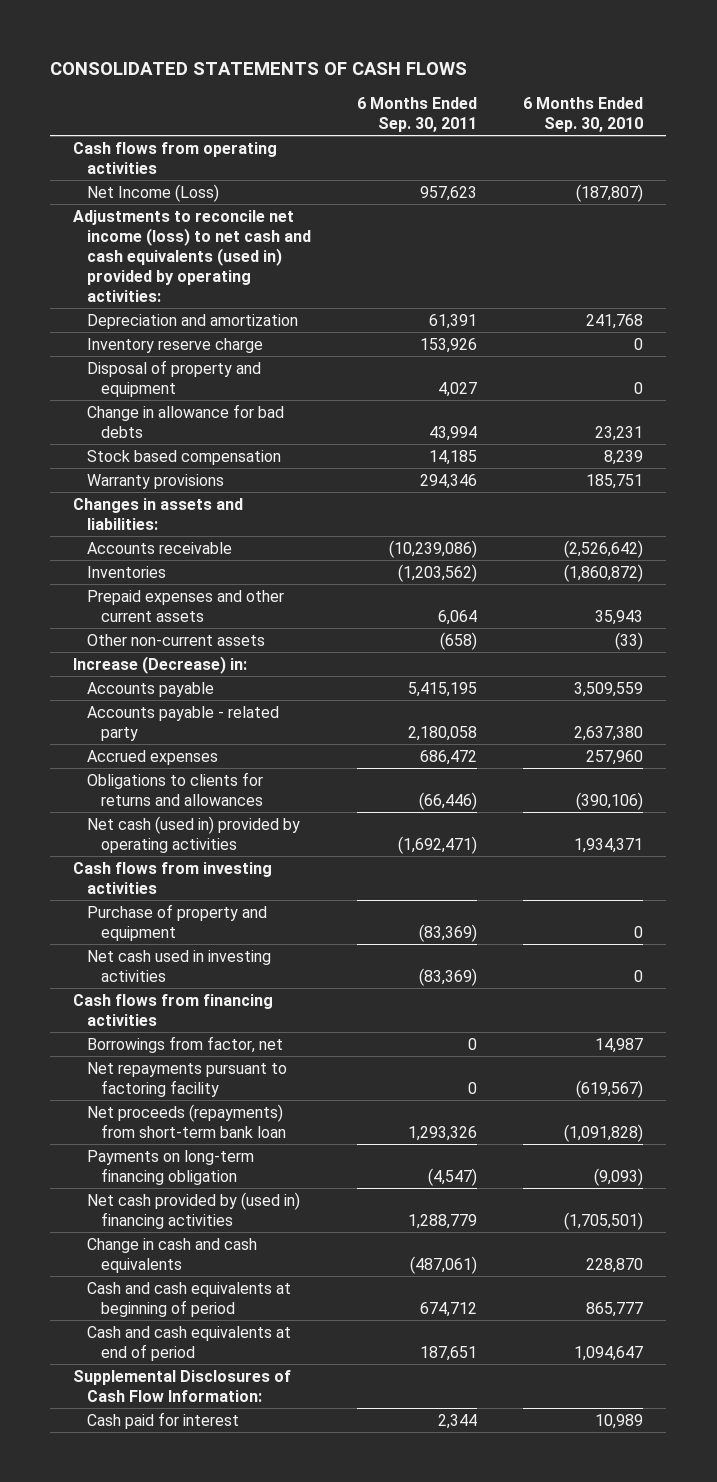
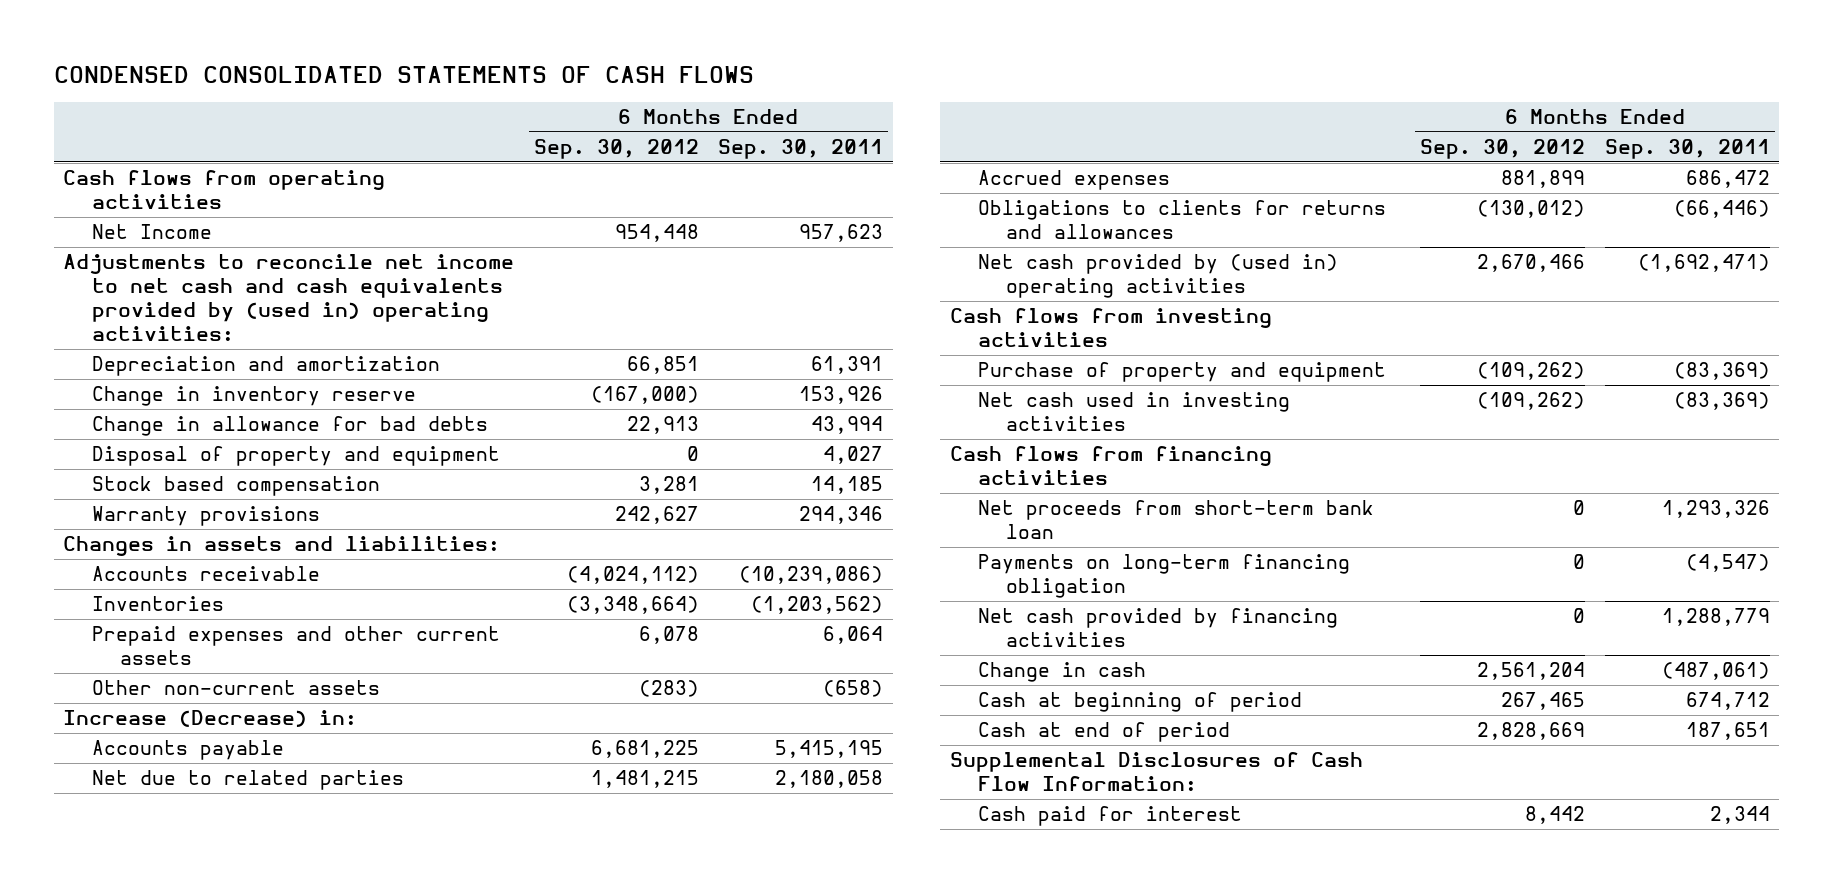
- CONSOLIDATED STATEMENTS OF CASH FLOWS
+ CONDENSED CONSOLIDATED STATEMENTS OF CASH FLOWS
- | 6 Months Ended Sep. 30, 2011 | 6 Months Ended Sep. 30, 2010
+ | 6 Months Ended Sep. 30, 2012 | 6 Months Ended Sep. 30, 2011
- Net Income (Loss) | 957,623 | (187,807)
- Adjustments to reconcile net income (loss) to net cash and cash equivalents (used in) provided by operating activities:
+ Net Income | 954,448 | 957,623
+ Adjustments to reconcile net income to net cash and cash equivalents provided by (used in) operating activities:
- Inventory reserve charge | 153,926 | 0
+ Change in inventory reserve | (167,000) | 153,926
moved down: Disposal of property and equipment | 0 | 4,027
- Accounts payable - related party | 2,180,058 | 2,637,380
+ Net due to related parties | 1,481,215 | 2,180,058
- Net cash (used in) provided by operating activities | (1,692,471) | 1,934,371
+ Net cash provided by (used in) operating activities | 2,670,466 | (1,692,471)
- Borrowings from factor, net | 0 | 14,987
- Net repayments pursuant to factoring facility | 0 | (619,567)
- Net proceeds (repayments) from short-term bank loan | 1,293,326 | (1,091,828)
+ Net proceeds from short-term bank loan | 0 | 1,293,326
- Net cash provided by (used in) financing activities | 1,288,779 | (1,705,501)
- Change in cash and cash equivalents | (487,061) | 228,870
- Cash and cash equivalents at beginning of period | 674,712 | 865,777
- Cash and cash equivalents at end of period | 187,651 | 1,094,647
+ Net cash provided by financing activities | 0 | 1,288,779
+ Change in cash | 2,561,204 | (487,061)
+ Cash at beginning of period | 267,465 | 674,712
+ Cash at end of period | 2,828,669 | 187,651

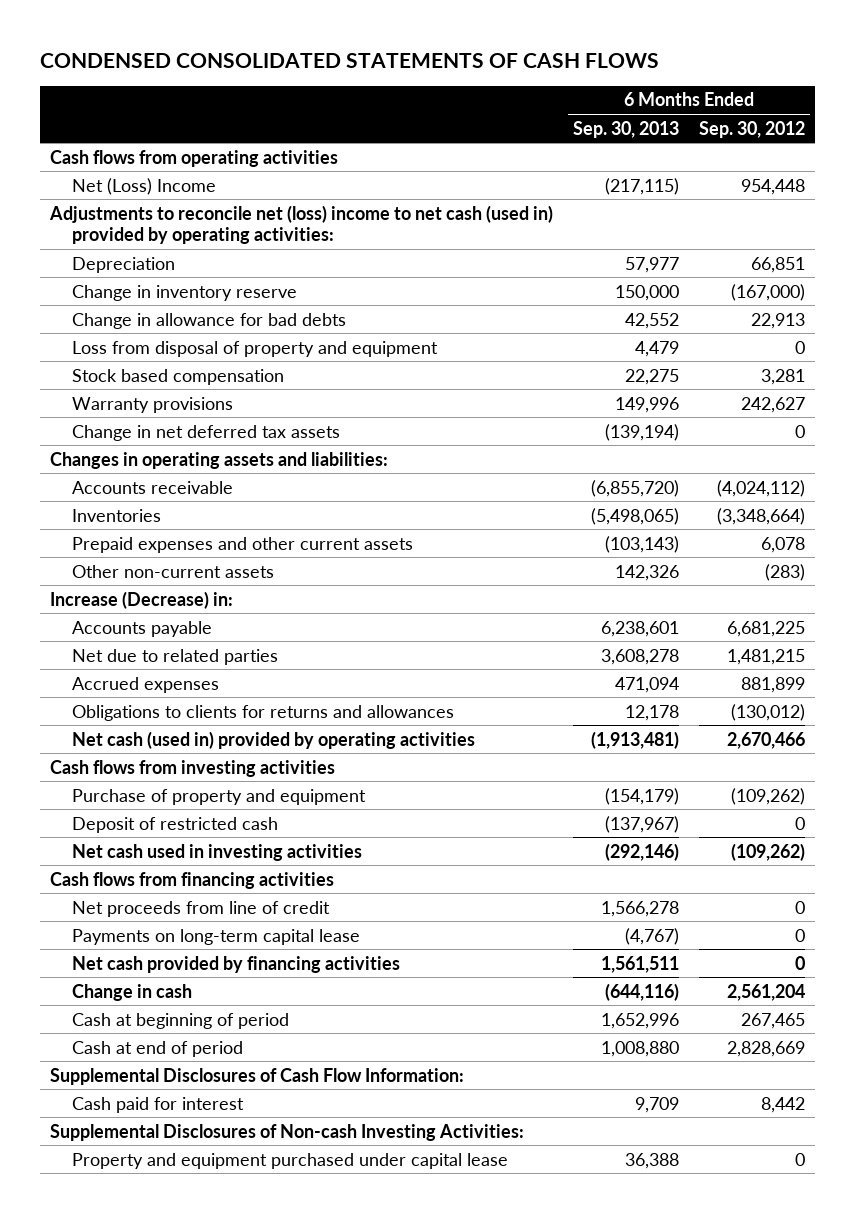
- | 6 Months Ended Sep. 30, 2012 | 6 Months Ended Sep. 30, 2011
+ | 6 Months Ended Sep. 30, 2013 | 6 Months Ended Sep. 30, 2012
- Net Income | 954,448 | 957,623
- Adjustments to reconcile net income to net cash and cash equivalents provided by (used in) operating activities:
- Depreciation and amortization | 66,851 | 61,391
+ Net (Loss) Income | (217,115) | 954,448
+ Adjustments to reconcile net (loss) income to net cash (used in) provided by operating activities:
+ Depreciation | 57,977 | 66,851
- Disposal of property and equipment | 0 | 4,027
+ Loss from disposal of property and equipment | 4,479 | 0
- Changes in assets and liabilities:
+ Change in net deferred tax assets | (139,194) | 0
+ Changes in operating assets and liabilities:
- Net cash provided by (used in) operating activities | 2,670,466 | (1,692,471)
+ Net cash (used in) provided by operating activities | (1,913,481) | 2,670,466
+ Deposit of restricted cash | (137,967) | 0
- Net proceeds from short-term bank loan | 0 | 1,293,326
- Payments on long-term financing obligation | 0 | (4,547)
+ Net proceeds from line of credit | 1,566,278 | 0
+ Payments on long-term capital lease | (4,767) | 0
+ Supplemental Disclosures of Non-cash Investing Activities:
+ Property and equipment purchased under capital lease | 36,388 | 0

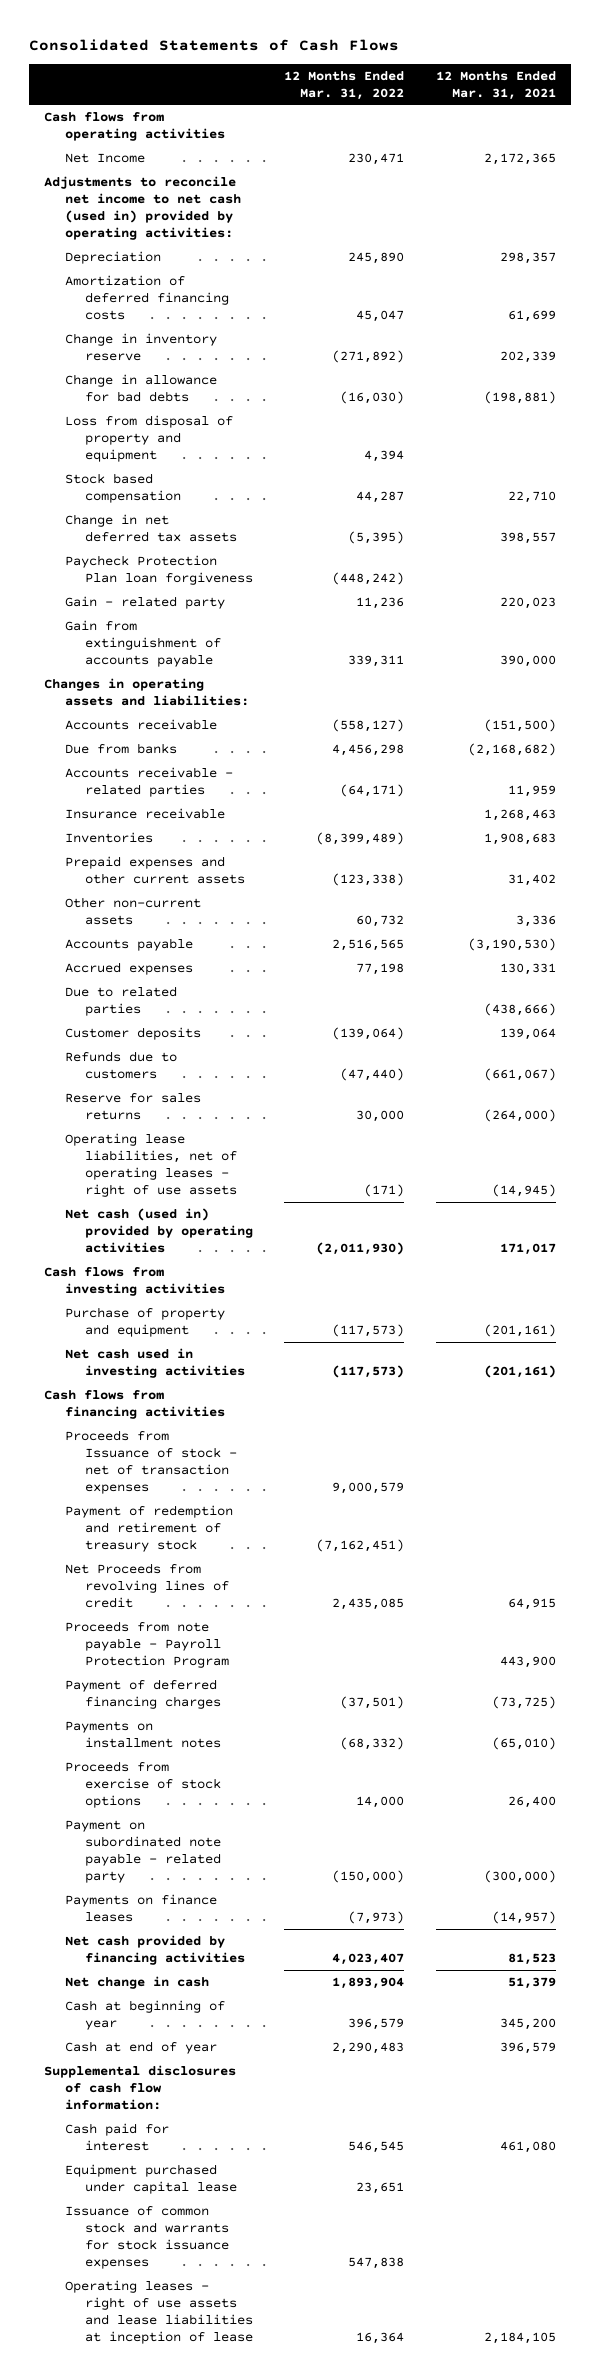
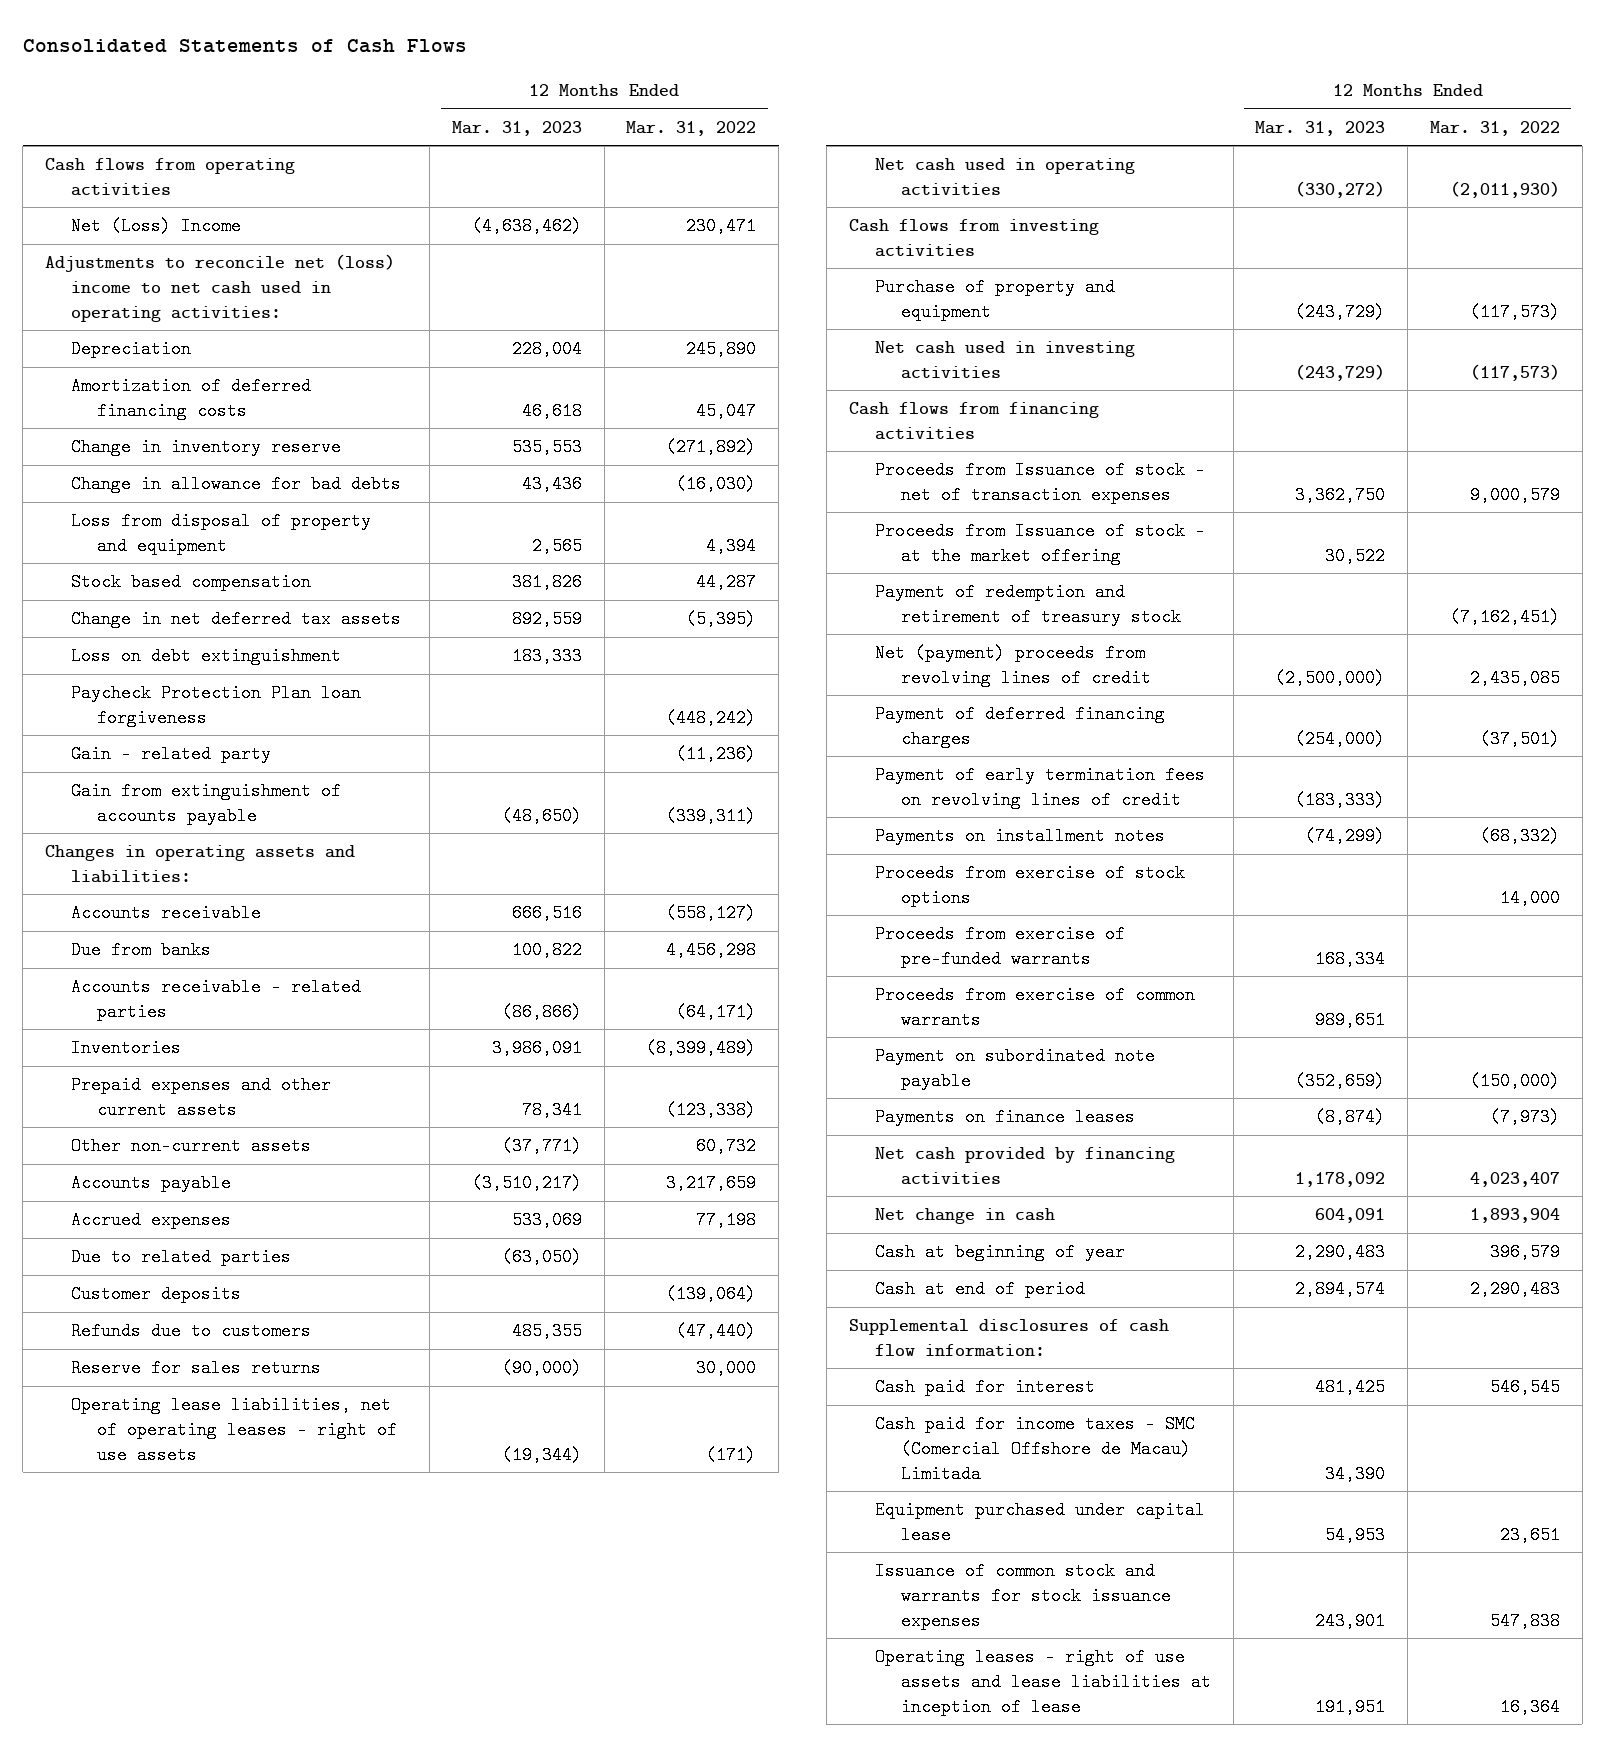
- | 12 Months Ended Mar. 31, 2022 | 12 Months Ended Mar. 31, 2021
+ | 12 Months Ended Mar. 31, 2023 | 12 Months Ended Mar. 31, 2022
- Net Income | 230,471 | 2,172,365
- Adjustments to reconcile net income to net cash (used in) provided by operating activities:
+ Net (Loss) Income | (4,638,462) | 230,471
+ Adjustments to reconcile net (loss) income to net cash used in operating activities:
+ Loss on debt extinguishment | 183,333 |
- Gain - related party | 11,236 | 220,023
- Gain from extinguishment of accounts payable | 339,311 | 390,000
+ Gain - related party | | (11,236)
+ Gain from extinguishment of accounts payable | (48,650) | (339,311)
- Insurance receivable | | 1,268,463
- Accounts payable | 2,516,565 | (3,190,530)
+ Accounts payable | (3,510,217) | 3,217,659
- Net cash (used in) provided by operating activities | (2,011,930) | 171,017
+ Net cash used in operating activities | (330,272) | (2,011,930)
+ Proceeds from Issuance of stock - at the market offering | 30,522 |
- Net Proceeds from revolving lines of credit | 2,435,085 | 64,915
- Proceeds from note payable - Payroll Protection Program | | 443,900
+ Net (payment) proceeds from revolving lines of credit | (2,500,000) | 2,435,085
+ Payment of early termination fees on revolving lines of credit | (183,333) |
- Payment on subordinated note payable - related party | (150,000) | (300,000)
+ Proceeds from exercise of pre-funded warrants | 168,334 |
+ Proceeds from exercise of common warrants | 989,651 |
+ Payment on subordinated note payable | (352,659) | (150,000)
- Cash at end of year | 2,290,483 | 396,579
+ Cash at end of period | 2,894,574 | 2,290,483
+ Cash paid for income taxes - SMC (Comercial Offshore de Macau) Limitada | 34,390 |

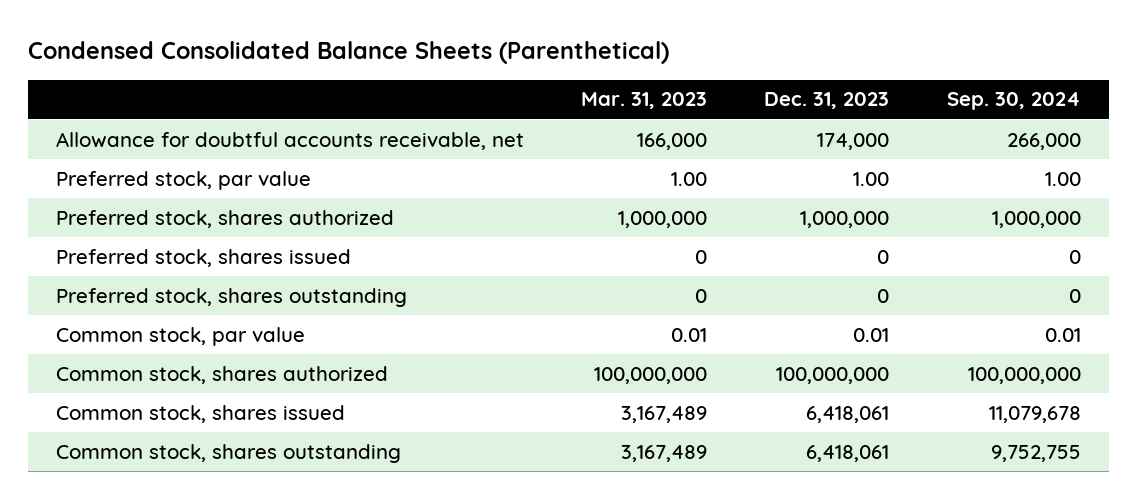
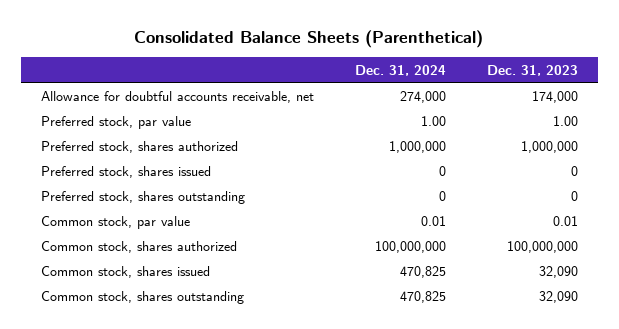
- Condensed Consolidated Balance Sheets (Parenthetical)
+ Consolidated Balance Sheets (Parenthetical)
- | Mar. 31, 2023 | Dec. 31, 2023 | Sep. 30, 2024
+ | Dec. 31, 2024 | Dec. 31, 2023
- Common stock, shares issued | 3,167,489 | 6,418,061 | 11,079,678
- Common stock, shares outstanding | 3,167,489 | 6,418,061 | 9,752,755
+ Common stock, shares issued | 470,825 | 32,090
+ Common stock, shares outstanding | 470,825 | 32,090

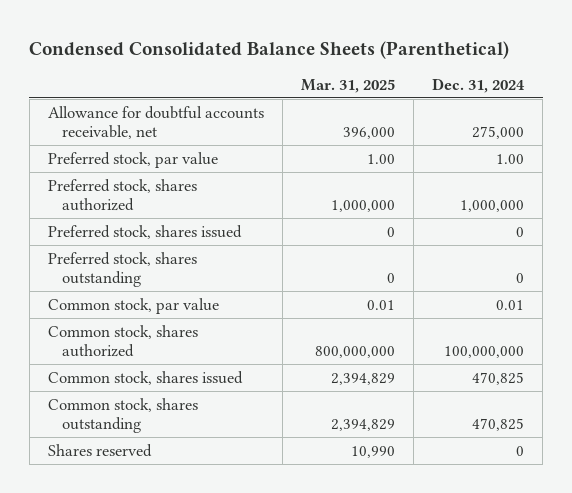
- Consolidated Balance Sheets (Parenthetical)
+ Condensed Consolidated Balance Sheets (Parenthetical)
- | Dec. 31, 2024 | Dec. 31, 2023
+ | Mar. 31, 2025 | Dec. 31, 2024
- Allowance for doubtful accounts receivable, net | 274,000 | 174,000
+ Allowance for doubtful accounts receivable, net | 396,000 | 275,000
+ Shares reserved | 10,990 | 0

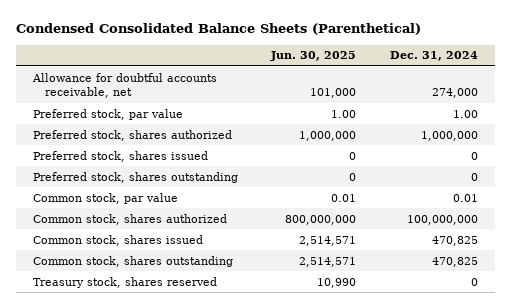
- | Mar. 31, 2025 | Dec. 31, 2024
+ | Jun. 30, 2025 | Dec. 31, 2024
- Allowance for doubtful accounts receivable, net | 396,000 | 275,000
+ Allowance for doubtful accounts receivable, net | 101,000 | 274,000
- Shares reserved | 10,990 | 0
+ Treasury stock, shares reserved | 10,990 | 0

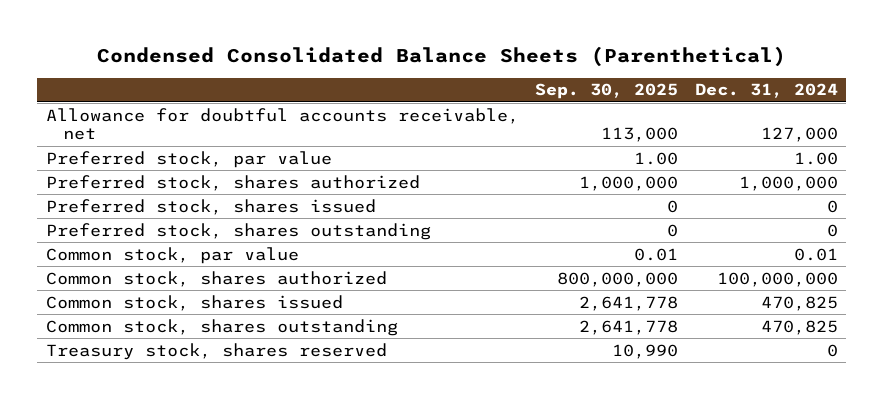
- | Jun. 30, 2025 | Dec. 31, 2024
+ | Sep. 30, 2025 | Dec. 31, 2024
- Allowance for doubtful accounts receivable, net | 101,000 | 274,000
+ Allowance for doubtful accounts receivable, net | 113,000 | 127,000

